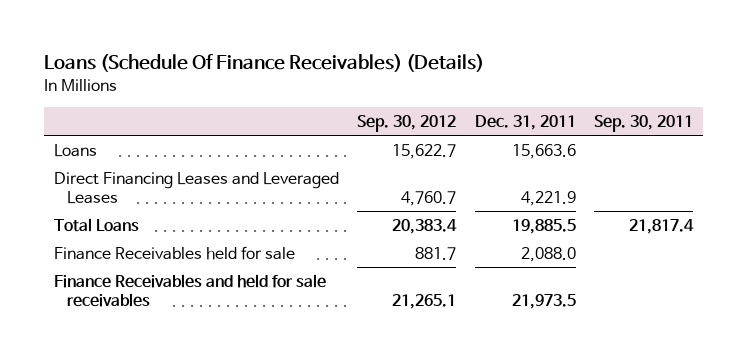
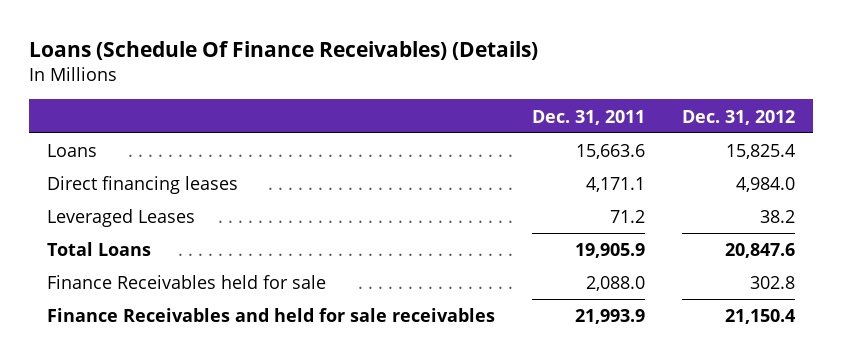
- | Sep. 30, 2012 | Dec. 31, 2011 | Sep. 30, 2011
+ | Dec. 31, 2011 | Dec. 31, 2012
- Direct Financing Leases and Leveraged Leases | 4,760.7 | 4,221.9 |
- Total Loans | 20,383.4 | 19,885.5 | 21,817.4
+ Direct financing leases | 4,171.1 | 4,984.0
+ Leveraged Leases | 71.2 | 38.2
+ Total Loans | 19,905.9 | 20,847.6
- Finance Receivables and held for sale receivables | 21,265.1 | 21,973.5 |
+ Finance Receivables and held for sale receivables | 21,993.9 | 21,150.4

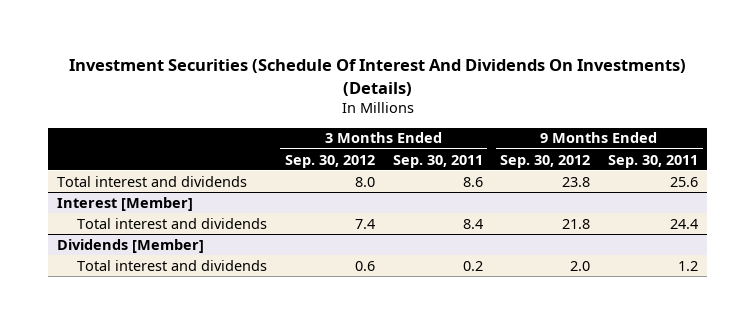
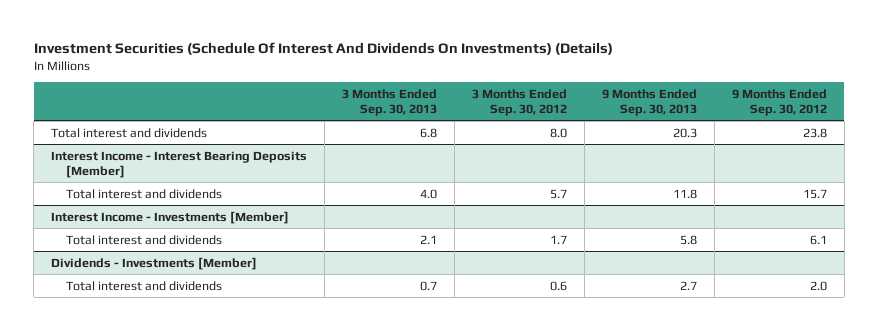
- | 3 Months Ended Sep. 30, 2012 | 3 Months Ended Sep. 30, 2011 | 9 Months Ended Sep. 30, 2012 | 9 Months Ended Sep. 30, 2011
+ | 3 Months Ended Sep. 30, 2013 | 3 Months Ended Sep. 30, 2012 | 9 Months Ended Sep. 30, 2013 | 9 Months Ended Sep. 30, 2012
- Interest [Member]
- Total interest and dividends | 7.4 | 8.4 | 21.8 | 24.4
- Dividends [Member]
+ Interest Income - Interest Bearing Deposits [Member]
+ Total interest and dividends | 4.0 | 5.7 | 11.8 | 15.7
+ Interest Income - Investments [Member]
+ Total interest and dividends | 2.1 | 1.7 | 5.8 | 6.1
+ Dividends - Investments [Member]

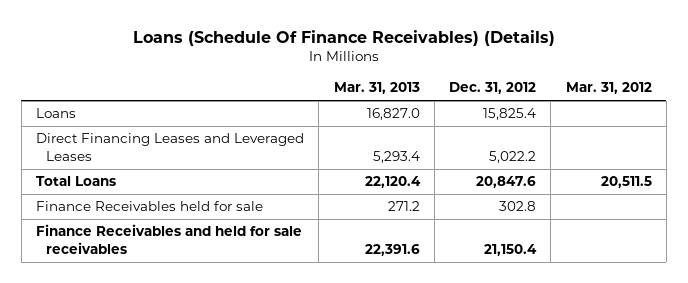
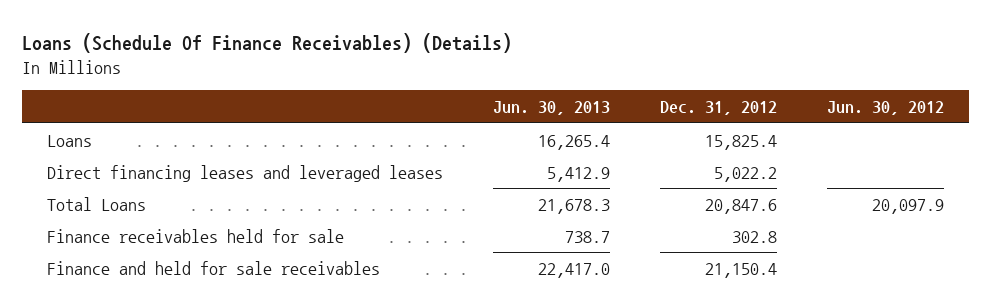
- | Mar. 31, 2013 | Dec. 31, 2012 | Mar. 31, 2012
+ | Jun. 30, 2013 | Dec. 31, 2012 | Jun. 30, 2012
- Direct Financing Leases and Leveraged Leases | 5,293.4 | 5,022.2 |
+ Direct financing leases and leveraged leases | 5,412.9 | 5,022.2 |
- Finance Receivables held for sale | 271.2 | 302.8 |
- Finance Receivables and held for sale receivables | 22,391.6 | 21,150.4 |
+ Finance receivables held for sale | 738.7 | 302.8 |
+ Finance and held for sale receivables | 22,417.0 | 21,150.4 |

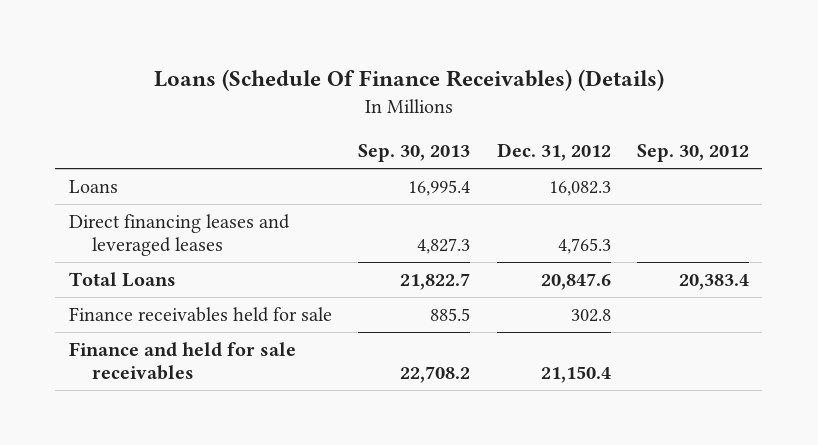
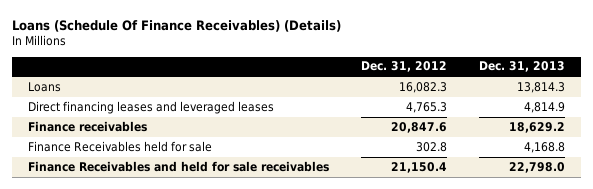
- | Sep. 30, 2013 | Dec. 31, 2012 | Sep. 30, 2012
+ | Dec. 31, 2012 | Dec. 31, 2013
- Total Loans | 21,822.7 | 20,847.6 | 20,383.4
- Finance receivables held for sale | 885.5 | 302.8 |
- Finance and held for sale receivables | 22,708.2 | 21,150.4 |
+ Finance receivables | 20,847.6 | 18,629.2
+ Finance Receivables held for sale | 302.8 | 4,168.8
+ Finance Receivables and held for sale receivables | 21,150.4 | 22,798.0

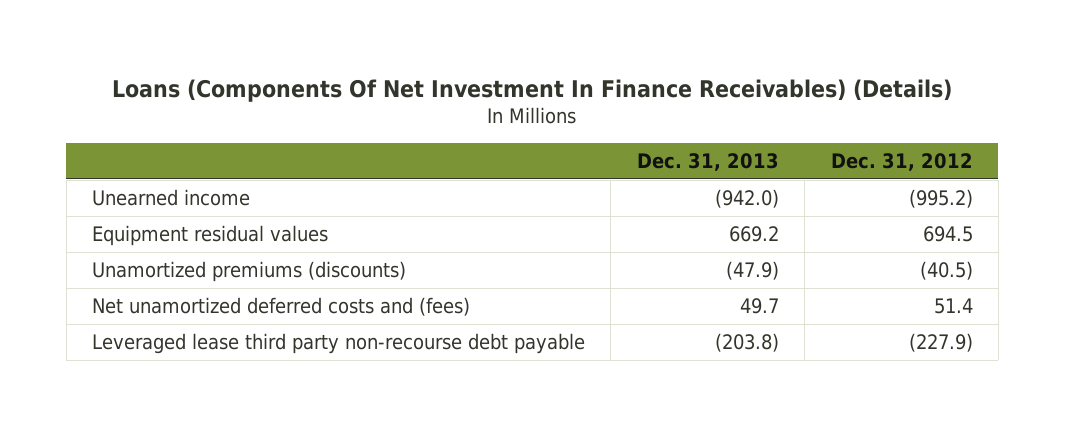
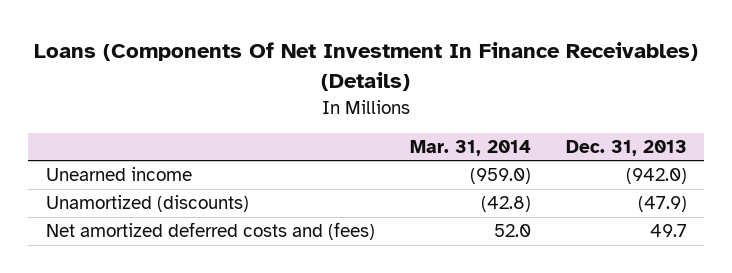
- | Dec. 31, 2013 | Dec. 31, 2012
+ | Mar. 31, 2014 | Dec. 31, 2013
- Equipment residual values | 669.2 | 694.5
- Unamortized premiums (discounts) | (47.9) | (40.5)
- Net unamortized deferred costs and (fees) | 49.7 | 51.4
- Leveraged lease third party non-recourse debt payable | (203.8) | (227.9)
+ Unamortized (discounts) | (42.8) | (47.9)
+ Net amortized deferred costs and (fees) | 52.0 | 49.7

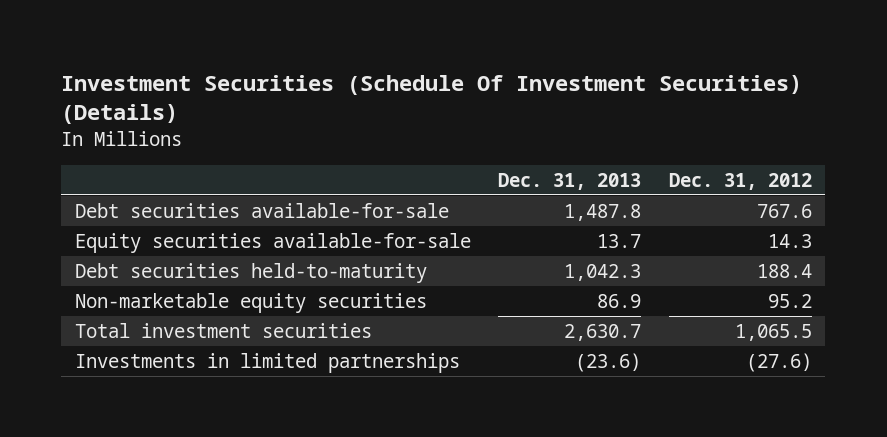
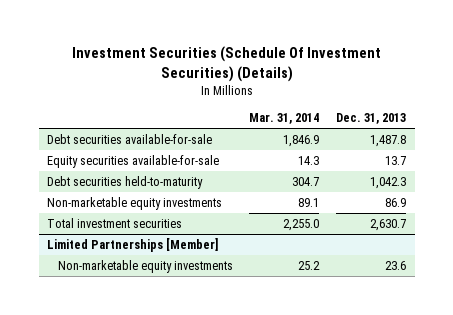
- | Dec. 31, 2013 | Dec. 31, 2012
+ | Mar. 31, 2014 | Dec. 31, 2013
- Non-marketable equity securities | 86.9 | 95.2
+ Non-marketable equity investments | 89.1 | 86.9
- Investments in limited partnerships | (23.6) | (27.6)
+ Limited Partnerships [Member]
+ Non-marketable equity investments | 25.2 | 23.6

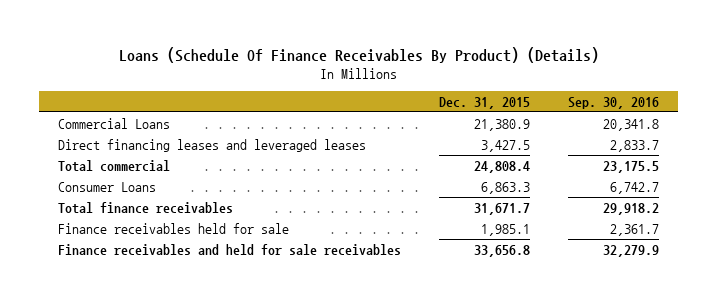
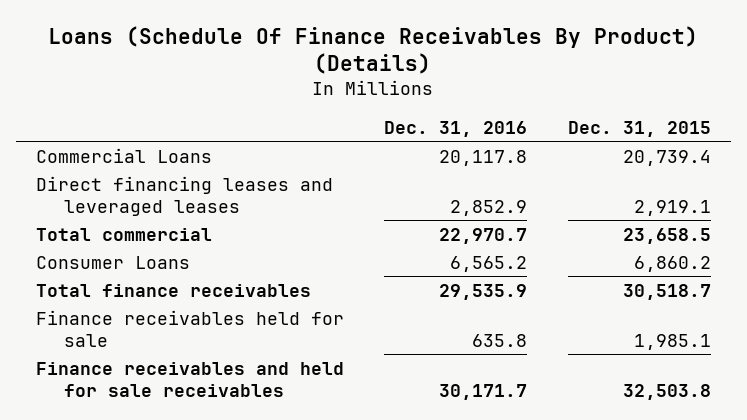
- | Dec. 31, 2015 | Sep. 30, 2016
+ | Dec. 31, 2016 | Dec. 31, 2015
- Commercial Loans | 21,380.9 | 20,341.8
- Direct financing leases and leveraged leases | 3,427.5 | 2,833.7
- Total commercial | 24,808.4 | 23,175.5
- Consumer Loans | 6,863.3 | 6,742.7
- Total finance receivables | 31,671.7 | 29,918.2
+ Commercial Loans | 20,117.8 | 20,739.4
+ Direct financing leases and leveraged leases | 2,852.9 | 2,919.1
+ Total commercial | 22,970.7 | 23,658.5
+ Consumer Loans | 6,565.2 | 6,860.2
+ Total finance receivables | 29,535.9 | 30,518.7
- Finance receivables and held for sale receivables | 33,656.8 | 32,279.9
+ Finance receivables and held for sale receivables | 30,171.7 | 32,503.8

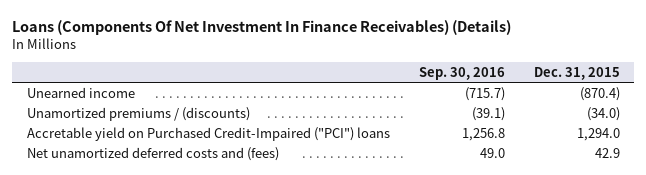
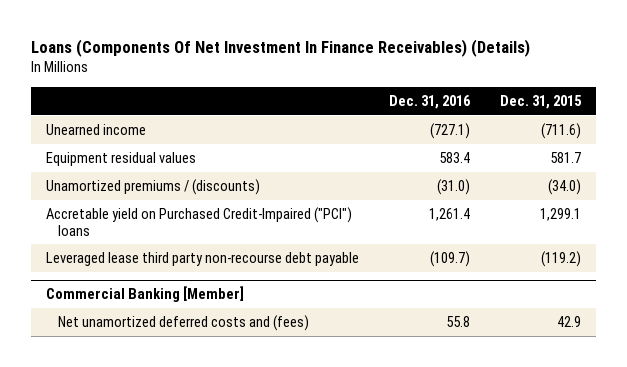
- | Sep. 30, 2016 | Dec. 31, 2015
+ | Dec. 31, 2016 | Dec. 31, 2015
- Unearned income | (715.7) | (870.4)
+ Unearned income | (727.1) | (711.6)
+ Equipment residual values | 583.4 | 581.7
- Accretable yield on Purchased Credit-Impaired ("PCI") loans | 1,256.8 | 1,294.0
+ Accretable yield on Purchased Credit-Impaired ("PCI") loans | 1,261.4 | 1,299.1
+ Leveraged lease third party non-recourse debt payable | (109.7) | (119.2)
+ Commercial Banking [Member]

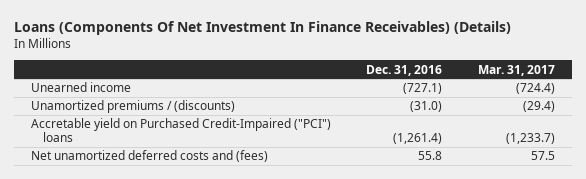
- | Dec. 31, 2016 | Dec. 31, 2015
+ | Dec. 31, 2016 | Mar. 31, 2017
- Equipment residual values | 583.4 | 581.7
- Accretable yield on Purchased Credit-Impaired ("PCI") loans | 1,261.4 | 1,299.1
- Leveraged lease third party non-recourse debt payable | (109.7) | (119.2)
- Commercial Banking [Member]
+ Accretable yield on Purchased Credit-Impaired ("PCI") loans | (1,261.4) | (1,233.7)

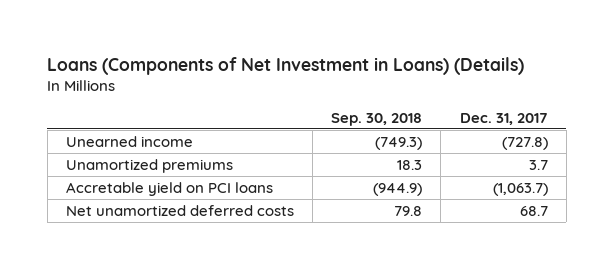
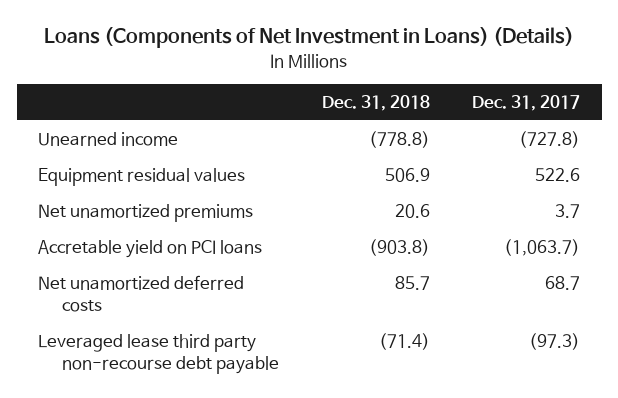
- | Sep. 30, 2018 | Dec. 31, 2017
+ | Dec. 31, 2018 | Dec. 31, 2017
- Unamortized premiums | 18.3 | 3.7
+ Equipment residual values | 506.9 | 522.6
+ Net unamortized premiums | 20.6 | 3.7
+ Leveraged lease third party non-recourse debt payable | (71.4) | (97.3)

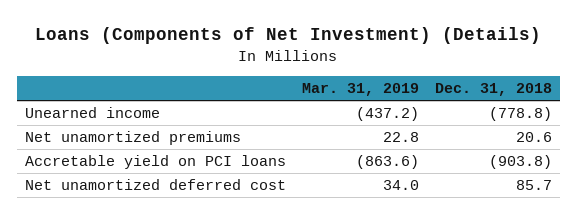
- Loans (Components of Net Investment in Loans) (Details)
+ Loans (Components of Net Investment) (Details)
- | Dec. 31, 2018 | Dec. 31, 2017
+ | Mar. 31, 2019 | Dec. 31, 2018
- Equipment residual values | 506.9 | 522.6
- Net unamortized deferred costs | 85.7 | 68.7
- Leveraged lease third party non-recourse debt payable | (71.4) | (97.3)
+ Net unamortized deferred cost | 34.0 | 85.7

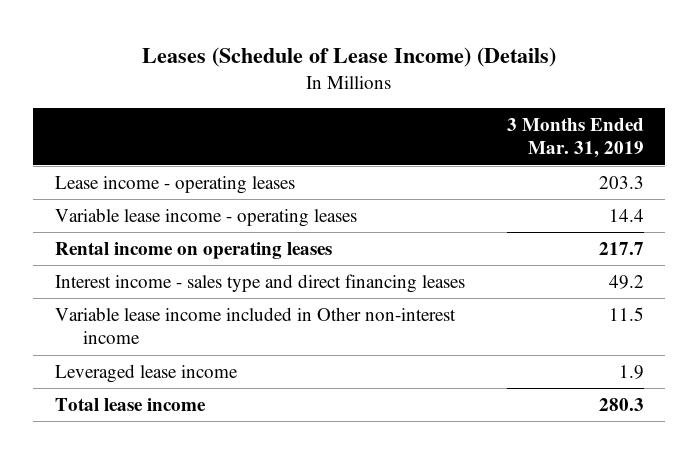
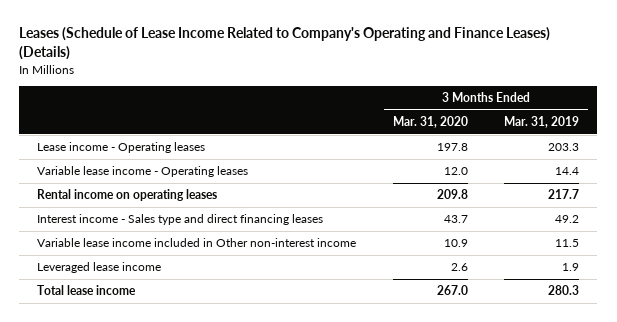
- Leases (Schedule of Lease Income) (Details)
+ Leases (Schedule of Lease Income Related to Company's Operating and Finance Leases) (Details)
- | 3 Months Ended Mar. 31, 2019
+ | 3 Months Ended Mar. 31, 2020 | 3 Months Ended Mar. 31, 2019
- Lease income - operating leases | 203.3
- Variable lease income - operating leases | 14.4
+ Lease income - Operating leases | 197.8 | 203.3
+ Variable lease income - Operating leases | 12.0 | 14.4
- Interest income - sales type and direct financing leases | 49.2
+ Interest income - Sales type and direct financing leases | 43.7 | 49.2

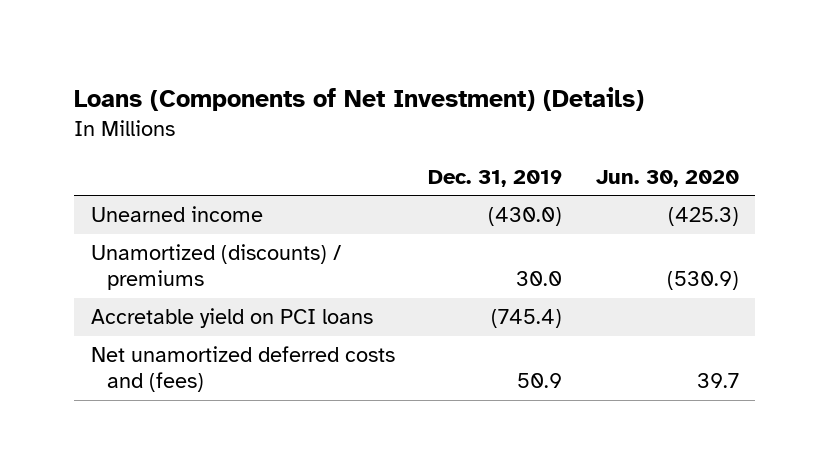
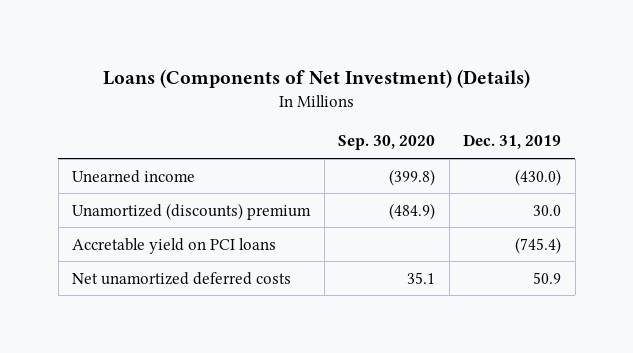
- | Dec. 31, 2019 | Jun. 30, 2020
+ | Sep. 30, 2020 | Dec. 31, 2019
- Unamortized (discounts) / premiums | 30.0 | (530.9)
+ Unamortized (discounts) premium | (484.9) | 30.0
- Net unamortized deferred costs and (fees) | 50.9 | 39.7
+ Net unamortized deferred costs | 35.1 | 50.9

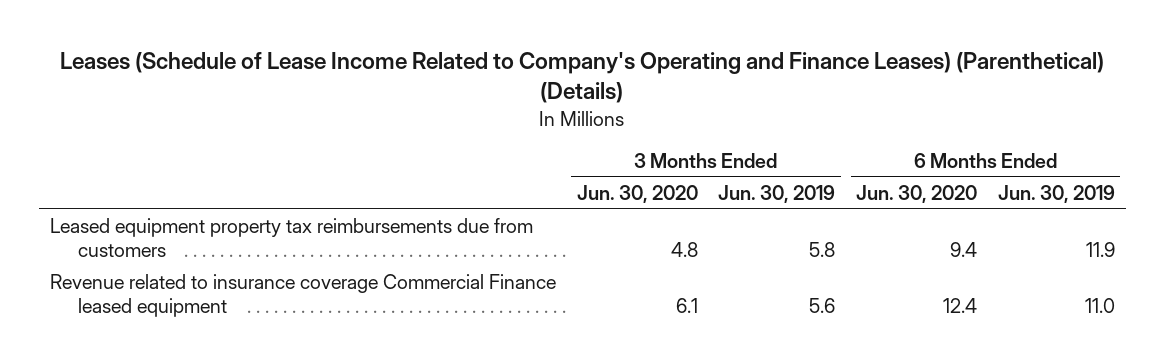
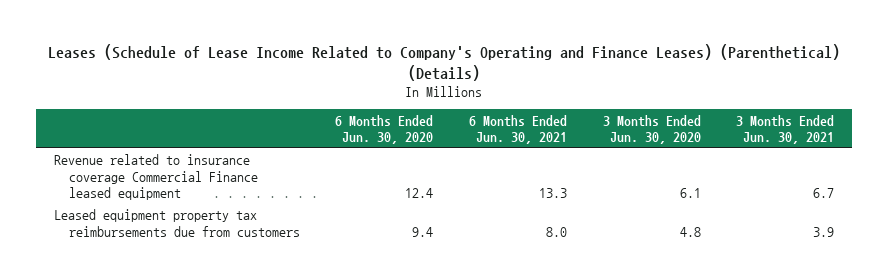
- | 3 Months Ended Jun. 30, 2020 | 3 Months Ended Jun. 30, 2019 | 6 Months Ended Jun. 30, 2020 | 6 Months Ended Jun. 30, 2019
+ | 6 Months Ended Jun. 30, 2020 | 6 Months Ended Jun. 30, 2021 | 3 Months Ended Jun. 30, 2020 | 3 Months Ended Jun. 30, 2021
moved down: Leased equipment property tax reimbursements due from customers | 9.4 | 8.0 | 4.8 | 3.9

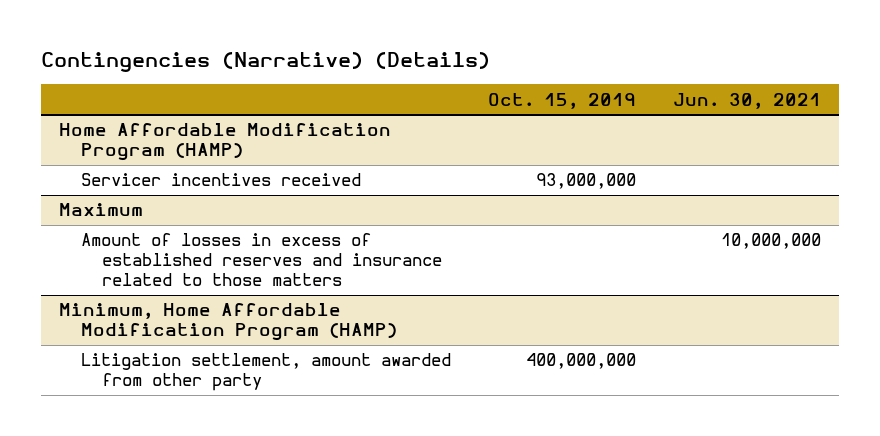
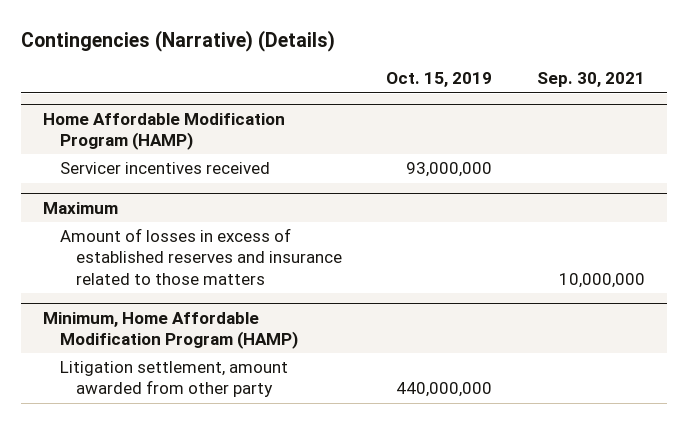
- | Oct. 15, 2019 | Jun. 30, 2021
+ | Oct. 15, 2019 | Sep. 30, 2021
@ Minimum, Home Affordable Modification Program (HAMP)
- Litigation settlement, amount awarded from other party | 400,000,000 |
+ Litigation settlement, amount awarded from other party | 440,000,000 |

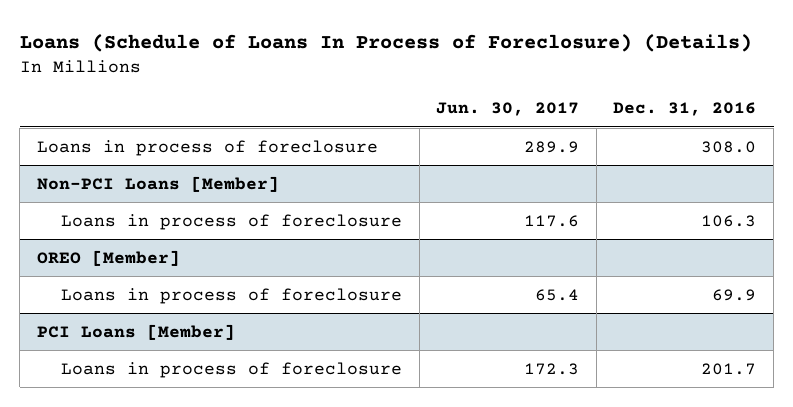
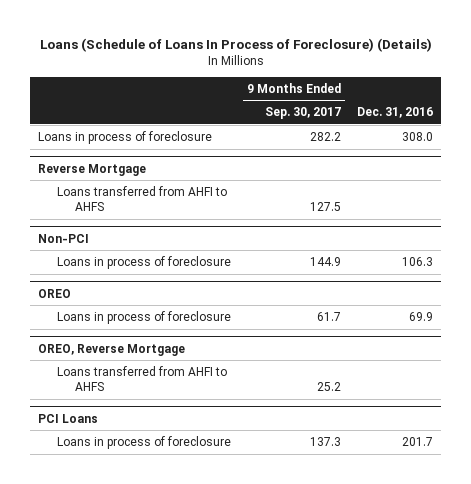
- | Jun. 30, 2017 | Dec. 31, 2016
+ | 9 Months Ended Sep. 30, 2017 | Dec. 31, 2016
- Non-PCI Loans [Member]
+ Reverse Mortgage
+ Loans transferred from AHFI to AHFS | 127.5 |
+ Non-PCI
- OREO [Member]
+ OREO
- PCI Loans [Member]
+ OREO, Reverse Mortgage
+ Loans transferred from AHFI to AHFS | 25.2 |
+ PCI Loans

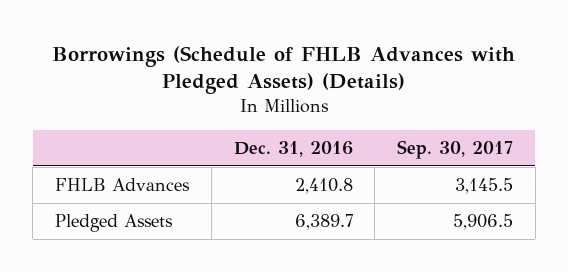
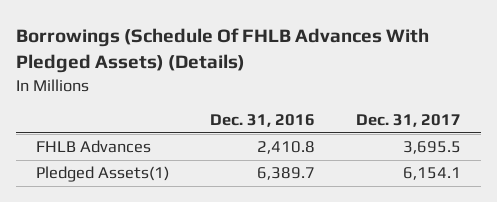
- Borrowings (Schedule of FHLB Advances with Pledged Assets) (Details)
+ Borrowings (Schedule Of FHLB Advances With Pledged Assets) (Details)
- | Dec. 31, 2016 | Sep. 30, 2017
+ | Dec. 31, 2016 | Dec. 31, 2017
- Pledged Assets | 6,389.7 | 5,906.5
+ Pledged Assets(1) | 6,389.7 | 6,154.1

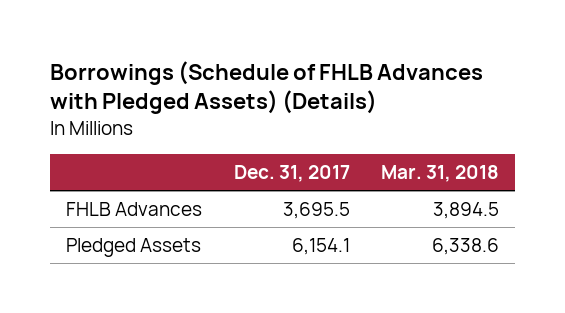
- Borrowings (Schedule Of FHLB Advances With Pledged Assets) (Details)
+ Borrowings (Schedule of FHLB Advances with Pledged Assets) (Details)
- | Dec. 31, 2016 | Dec. 31, 2017
+ | Dec. 31, 2017 | Mar. 31, 2018
- Pledged Assets(1) | 6,389.7 | 6,154.1
+ Pledged Assets | 6,154.1 | 6,338.6

